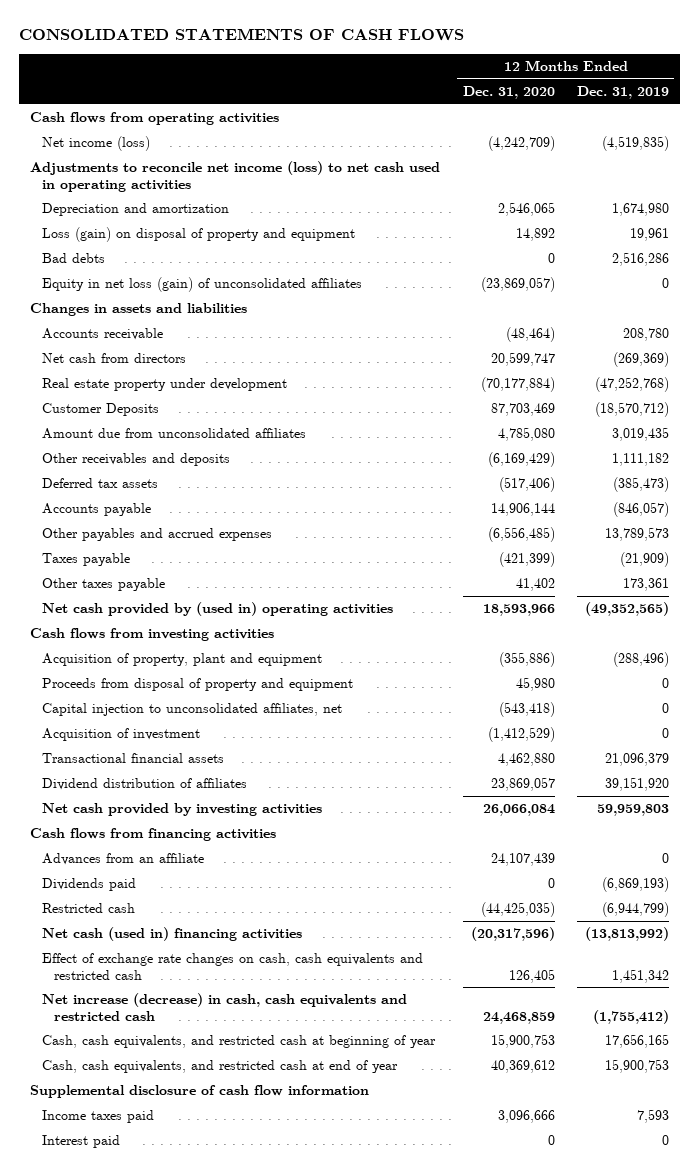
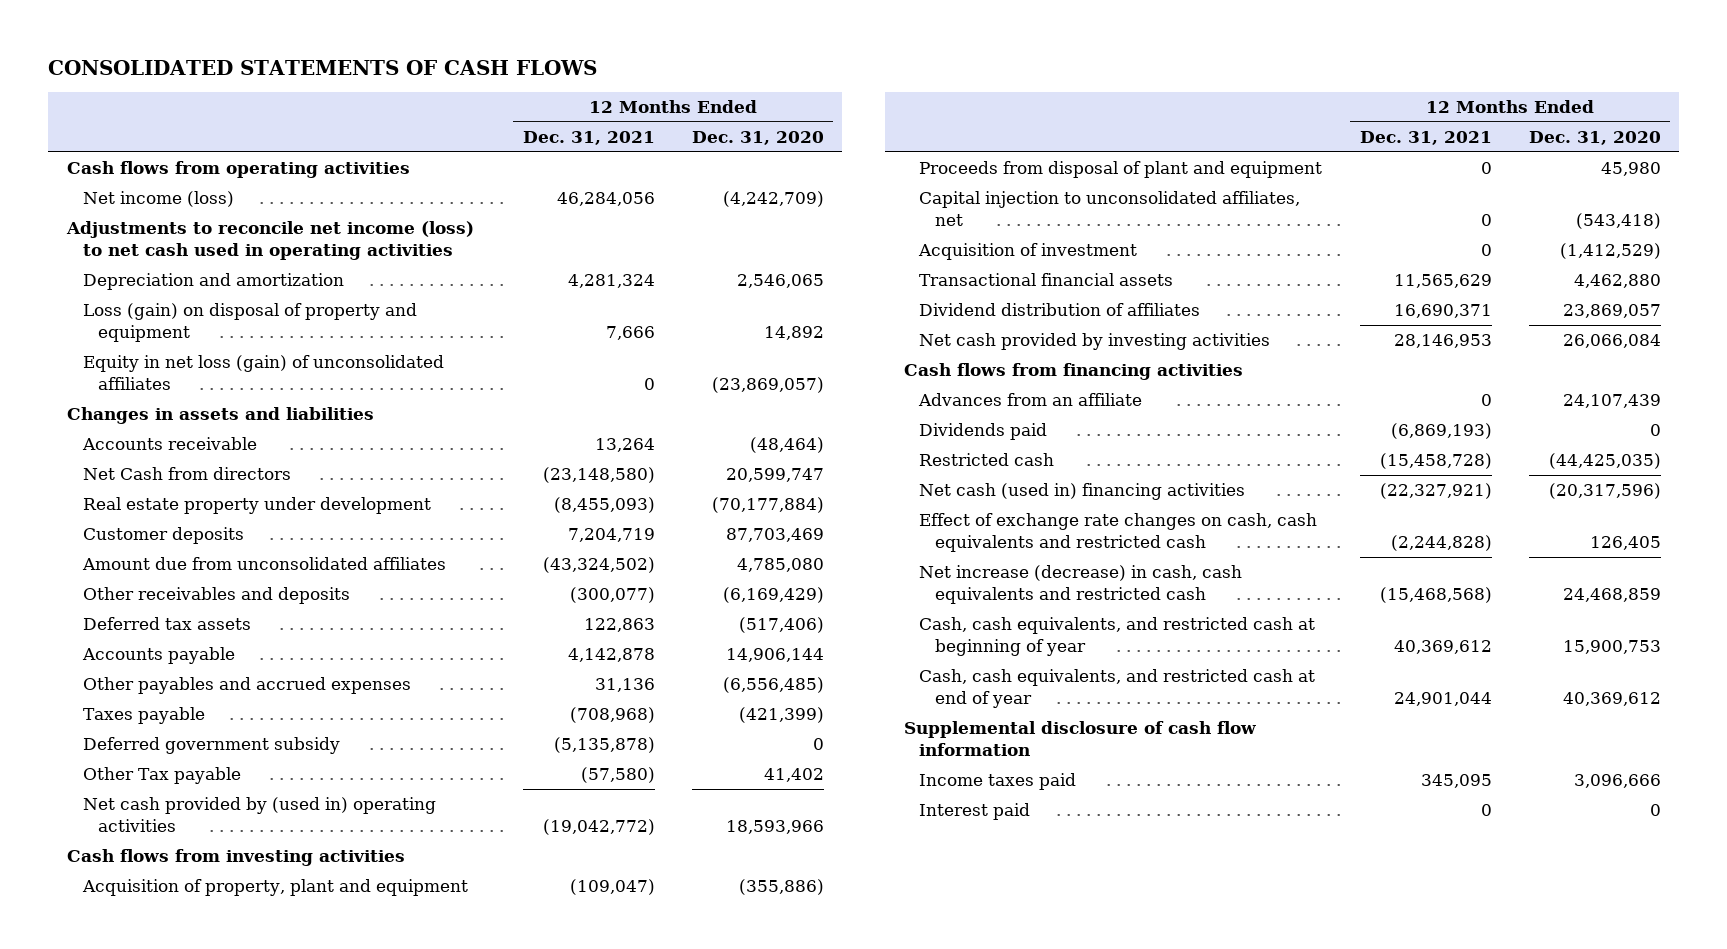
- | 12 Months Ended Dec. 31, 2020 | 12 Months Ended Dec. 31, 2019
+ | 12 Months Ended Dec. 31, 2021 | 12 Months Ended Dec. 31, 2020
- Bad debts | 0 | 2,516,286
- Net cash from directors | 20,599,747 | (269,369)
+ Net Cash from directors | (23,148,580) | 20,599,747
- Customer Deposits | 87,703,469 | (18,570,712)
+ Customer deposits | 7,204,719 | 87,703,469
- Other taxes payable | 41,402 | 173,361
+ Deferred government subsidy | (5,135,878) | 0
+ Other Tax payable | (57,580) | 41,402
- Proceeds from disposal of property and equipment | 45,980 | 0
+ Proceeds from disposal of plant and equipment | 0 | 45,980

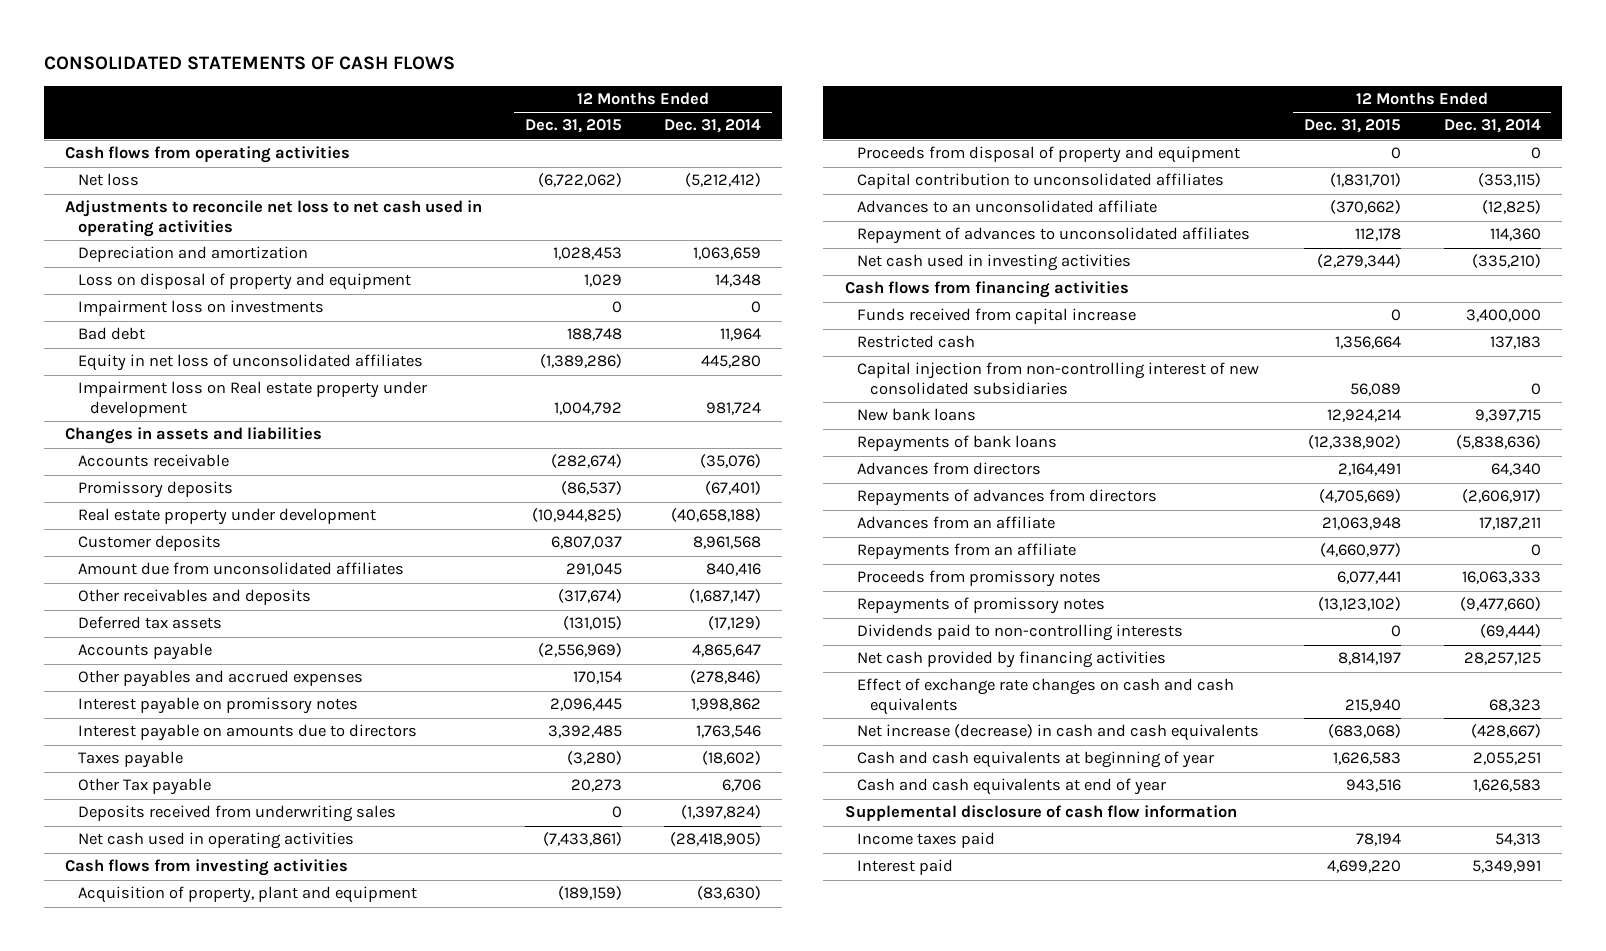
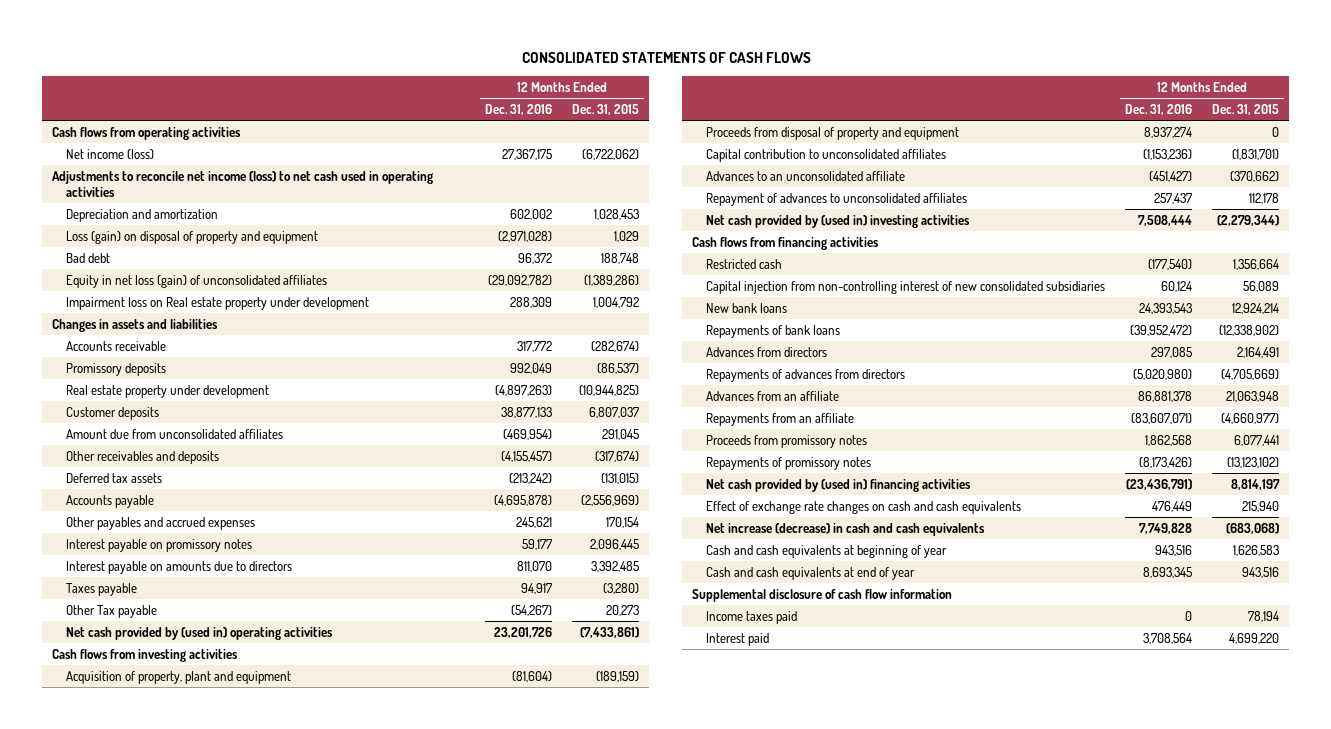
- | 12 Months Ended Dec. 31, 2015 | 12 Months Ended Dec. 31, 2014
+ | 12 Months Ended Dec. 31, 2016 | 12 Months Ended Dec. 31, 2015
- Net loss | (6,722,062) | (5,212,412)
- Adjustments to reconcile net loss to net cash used in operating activities
+ Net income (loss) | 27,367,175 | (6,722,062)
+ Adjustments to reconcile net income (loss) to net cash used in operating activities
- Loss on disposal of property and equipment | 1,029 | 14,348
- Impairment loss on investments | 0 | 0
+ Loss (gain) on disposal of property and equipment | (2,971,028) | 1,029
- Equity in net loss of unconsolidated affiliates | (1,389,286) | 445,280
+ Equity in net loss (gain) of unconsolidated affiliates | (29,092,782) | (1,389,286)
- Deposits received from underwriting sales | 0 | (1,397,824)
- Net cash used in operating activities | (7,433,861) | (28,418,905)
+ Net cash provided by (used in) operating activities | 23,201,726 | (7,433,861)
- Net cash used in investing activities | (2,279,344) | (335,210)
+ Net cash provided by (used in) investing activities | 7,508,444 | (2,279,344)
- Funds received from capital increase | 0 | 3,400,000
- Dividends paid to non-controlling interests | 0 | (69,444)
- Net cash provided by financing activities | 8,814,197 | 28,257,125
+ Net cash provided by (used in) financing activities | (23,436,791) | 8,814,197

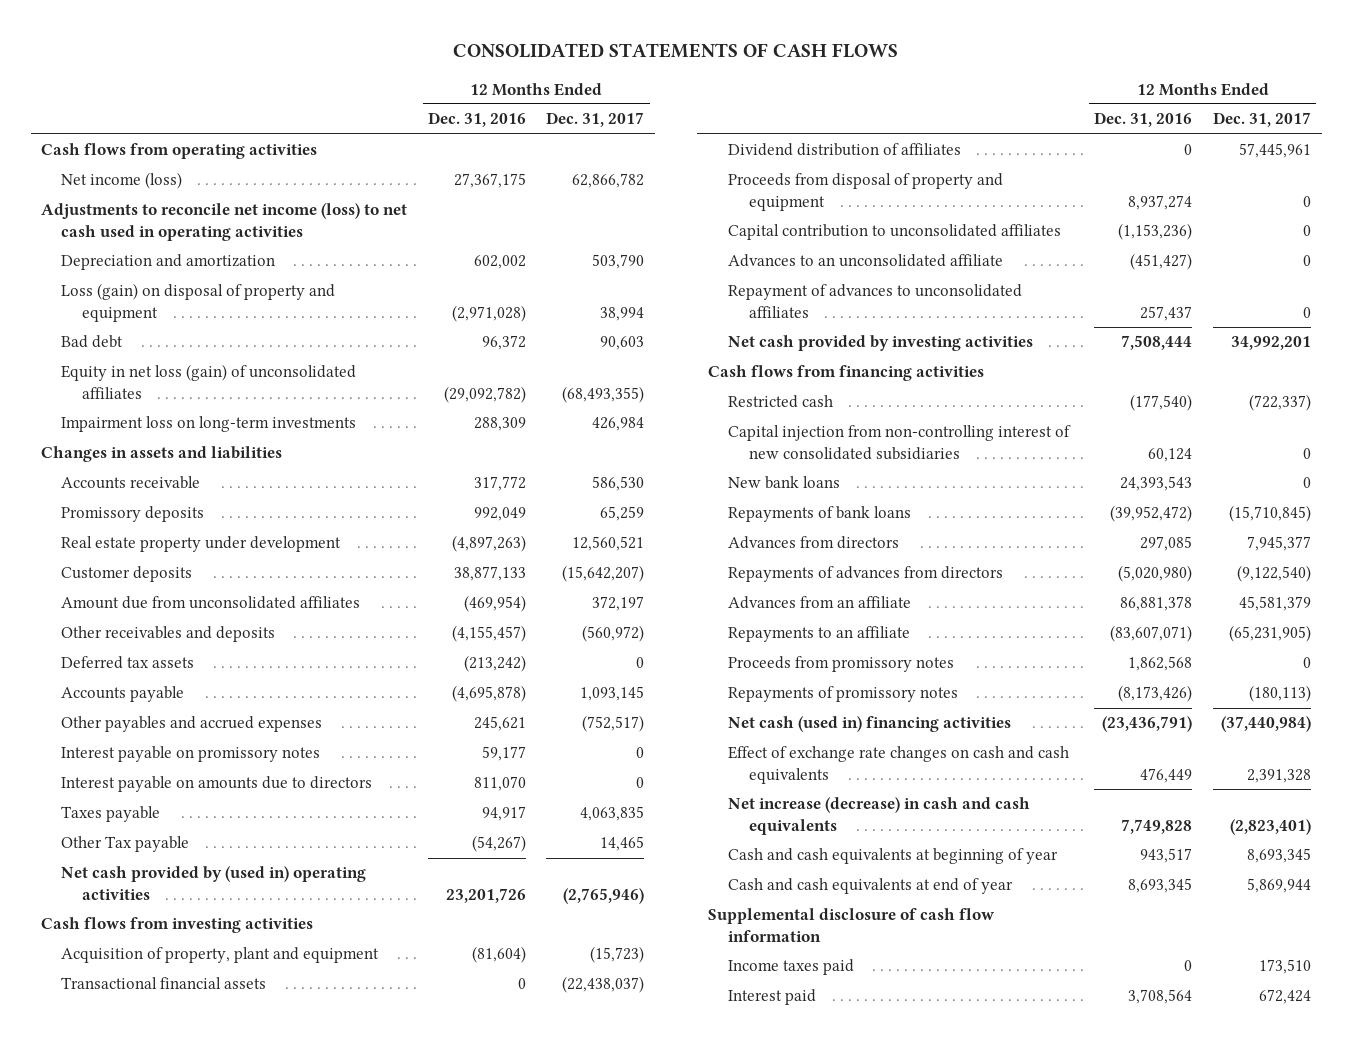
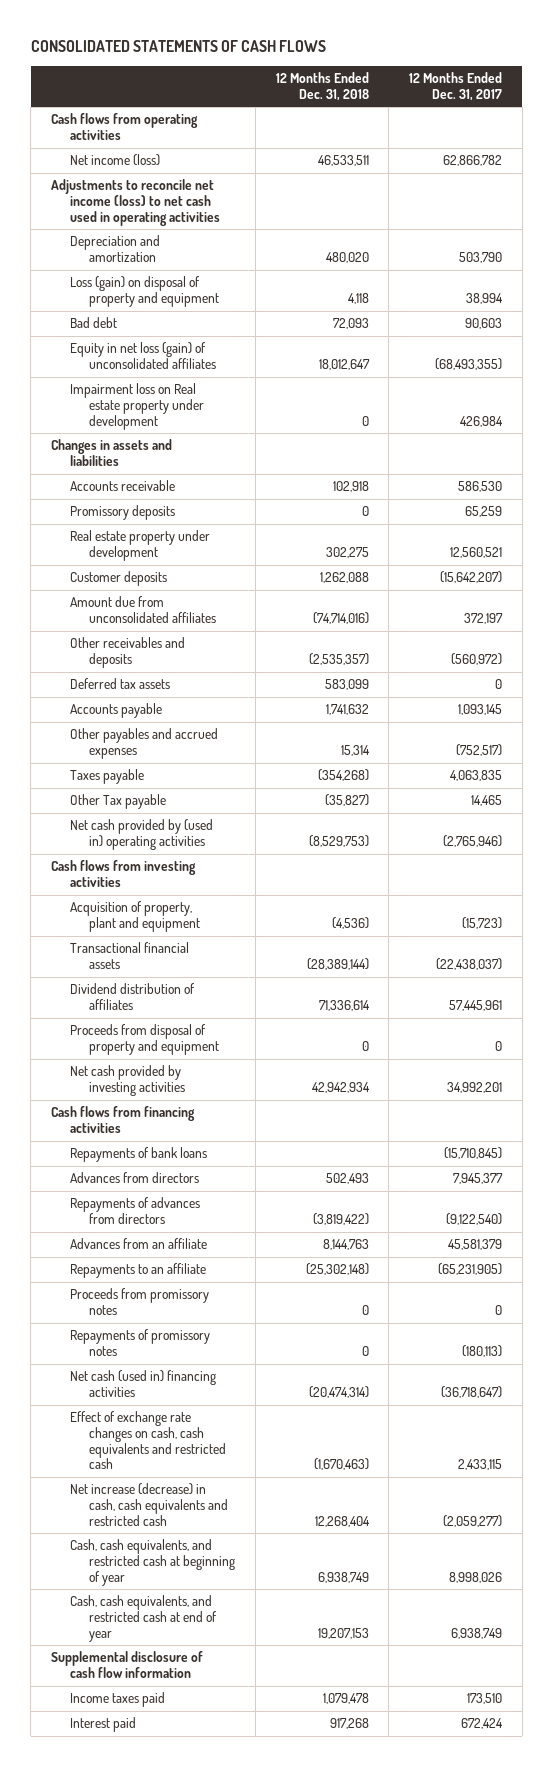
- | 12 Months Ended Dec. 31, 2016 | 12 Months Ended Dec. 31, 2017
+ | 12 Months Ended Dec. 31, 2018 | 12 Months Ended Dec. 31, 2017
- Impairment loss on long-term investments | 288,309 | 426,984
+ Impairment loss on Real estate property under development | 0 | 426,984
- Interest payable on promissory notes | 59,177 | 0
- Interest payable on amounts due to directors | 811,070 | 0
- Capital contribution to unconsolidated affiliates | (1,153,236) | 0
- Advances to an unconsolidated affiliate | (451,427) | 0
- Repayment of advances to unconsolidated affiliates | 257,437 | 0
- Restricted cash | (177,540) | (722,337)
- Capital injection from non-controlling interest of new consolidated subsidiaries | 60,124 | 0
- New bank loans | 24,393,543 | 0
- Net cash (used in) financing activities | (23,436,791) | (37,440,984)
- Effect of exchange rate changes on cash and cash equivalents | 476,449 | 2,391,328
- Net increase (decrease) in cash and cash equivalents | 7,749,828 | (2,823,401)
- Cash and cash equivalents at beginning of year | 943,517 | 8,693,345
- Cash and cash equivalents at end of year | 8,693,345 | 5,869,944
+ Net cash (used in) financing activities | (20,474,314) | (36,718,647)
+ Effect of exchange rate changes on cash, cash equivalents and restricted cash | (1,670,463) | 2,433,115
+ Net increase (decrease) in cash, cash equivalents and restricted cash | 12,268,404 | (2,059,277)
+ Cash, cash equivalents, and restricted cash at beginning of year | 6,938,749 | 8,998,026
+ Cash, cash equivalents, and restricted cash at end of year | 19,207,153 | 6,938,749

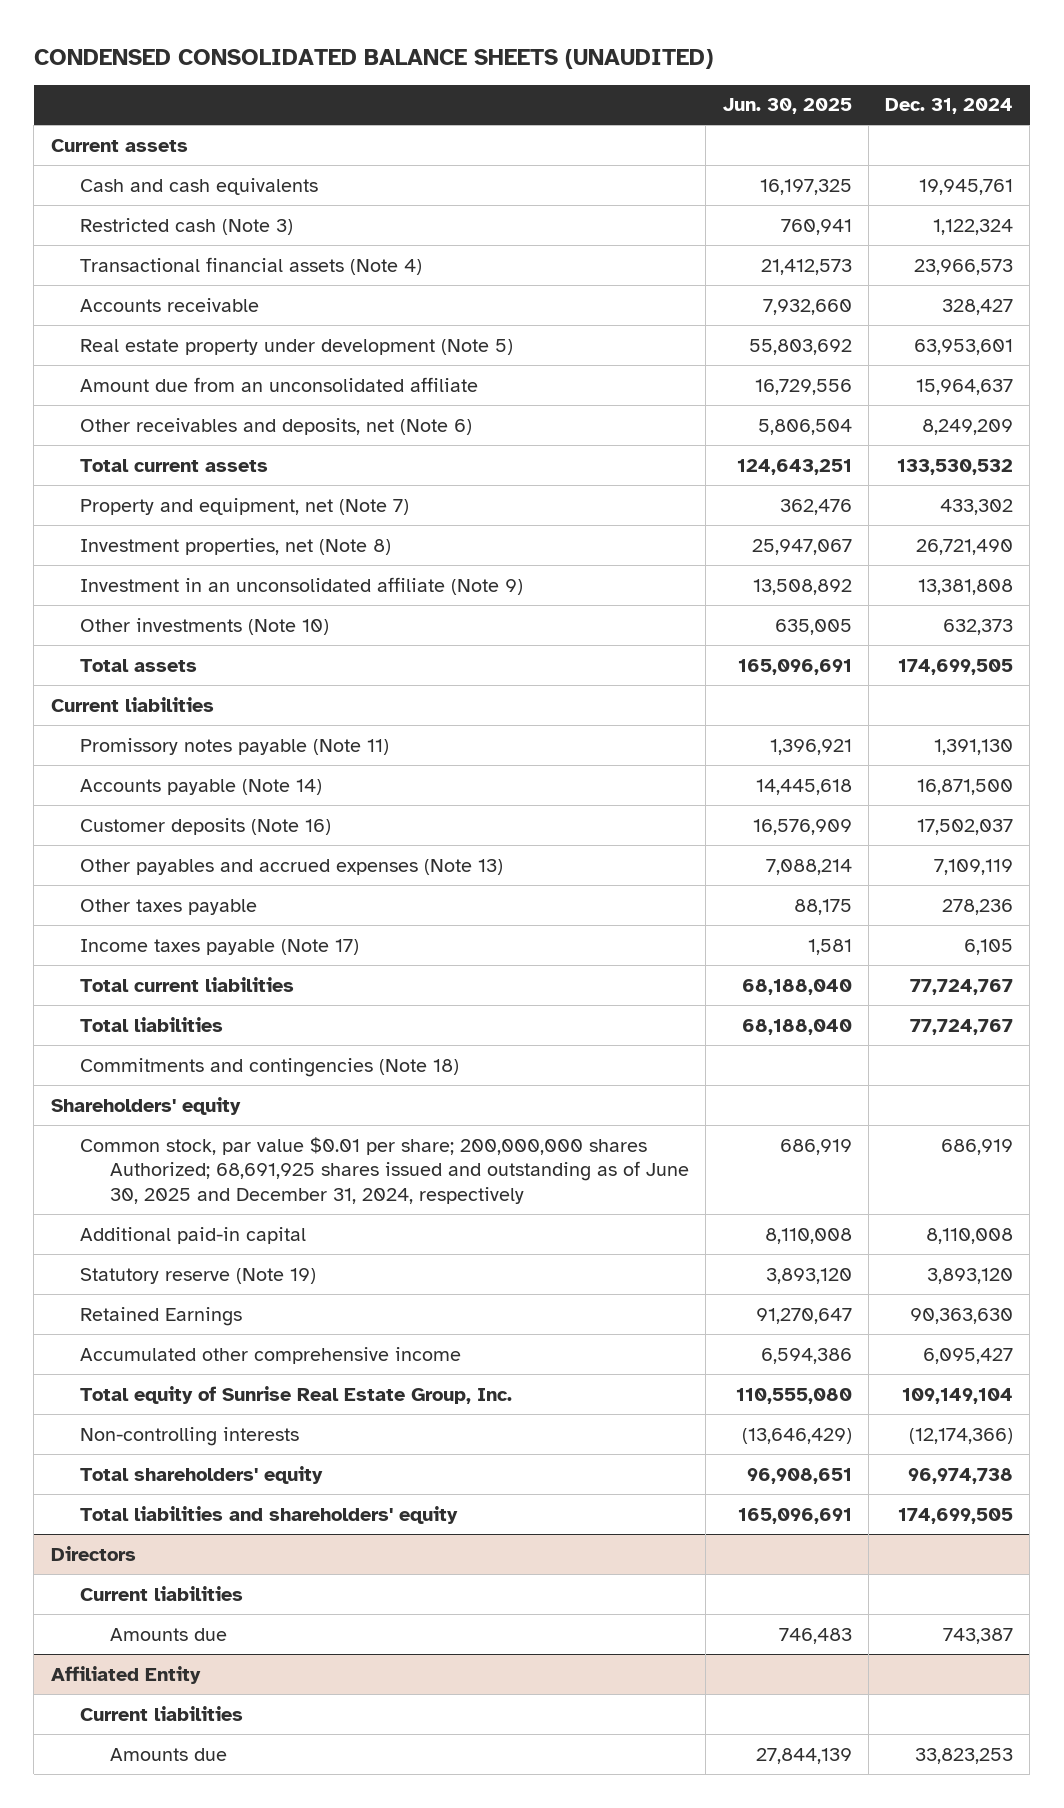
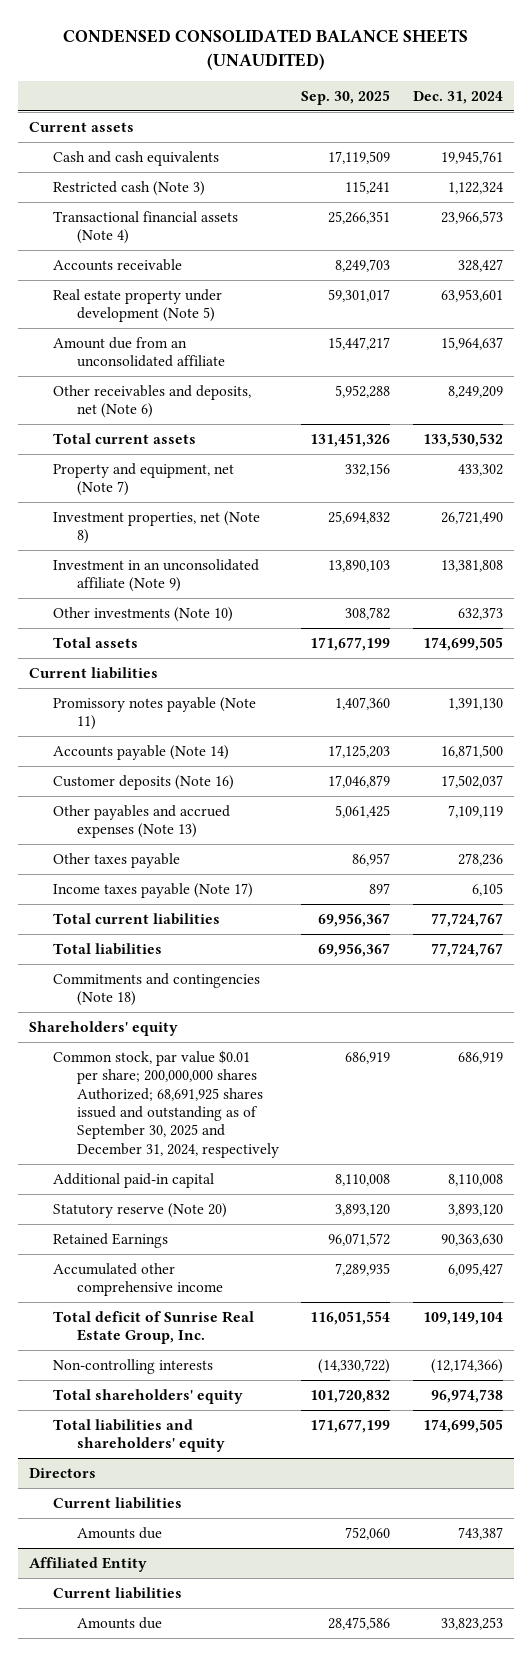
- | Jun. 30, 2025 | Dec. 31, 2024
+ | Sep. 30, 2025 | Dec. 31, 2024
- Common stock, par value $0.01 per share; 200,000,000 shares Authorized; 68,691,925 shares issued and outstanding as of June 30, 2025 and December 31, 2024, respectively | 686,919 | 686,919
+ Common stock, par value $0.01 per share; 200,000,000 shares Authorized; 68,691,925 shares issued and outstanding as of September 30, 2025 and December 31, 2024, respectively | 686,919 | 686,919
- Statutory reserve (Note 19) | 3,893,120 | 3,893,120
+ Statutory reserve (Note 20) | 3,893,120 | 3,893,120
- Total equity of Sunrise Real Estate Group, Inc. | 110,555,080 | 109,149,104
+ Total deficit of Sunrise Real Estate Group, Inc. | 116,051,554 | 109,149,104

